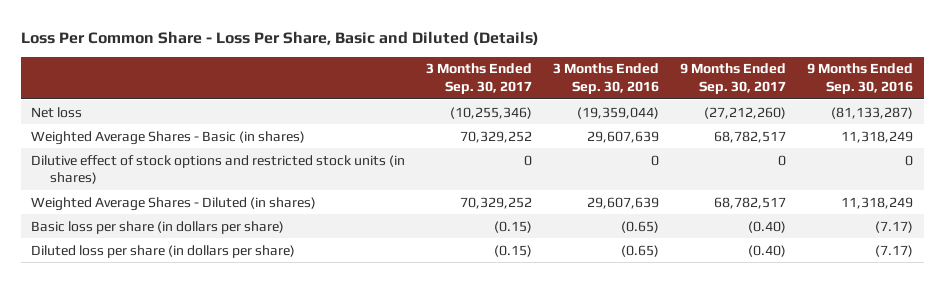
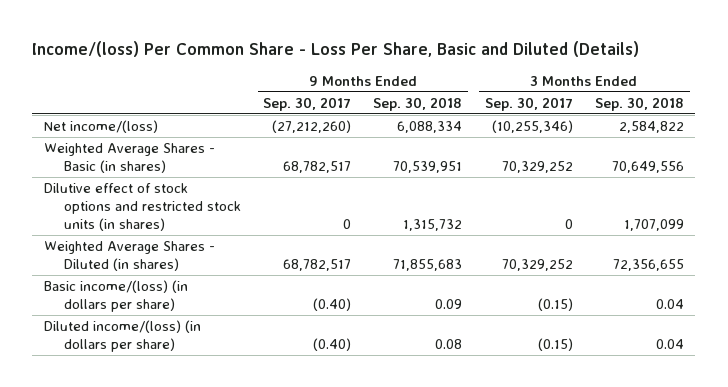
- Loss Per Common Share - Loss Per Share, Basic and Diluted (Details)
+ Income/(loss) Per Common Share - Loss Per Share, Basic and Diluted (Details)
- | 3 Months Ended Sep. 30, 2017 | 3 Months Ended Sep. 30, 2016 | 9 Months Ended Sep. 30, 2017 | 9 Months Ended Sep. 30, 2016
+ | 9 Months Ended Sep. 30, 2017 | 9 Months Ended Sep. 30, 2018 | 3 Months Ended Sep. 30, 2017 | 3 Months Ended Sep. 30, 2018
- Net loss | (10,255,346) | (19,359,044) | (27,212,260) | (81,133,287)
+ Net income/(loss) | (27,212,260) | 6,088,334 | (10,255,346) | 2,584,822
- Basic loss per share (in dollars per share) | (0.15) | (0.65) | (0.40) | (7.17)
- Diluted loss per share (in dollars per share) | (0.15) | (0.65) | (0.40) | (7.17)
+ Basic income/(loss) (in dollars per share) | (0.40) | 0.09 | (0.15) | 0.04
+ Diluted income/(loss) (in dollars per share) | (0.40) | 0.08 | (0.15) | 0.04

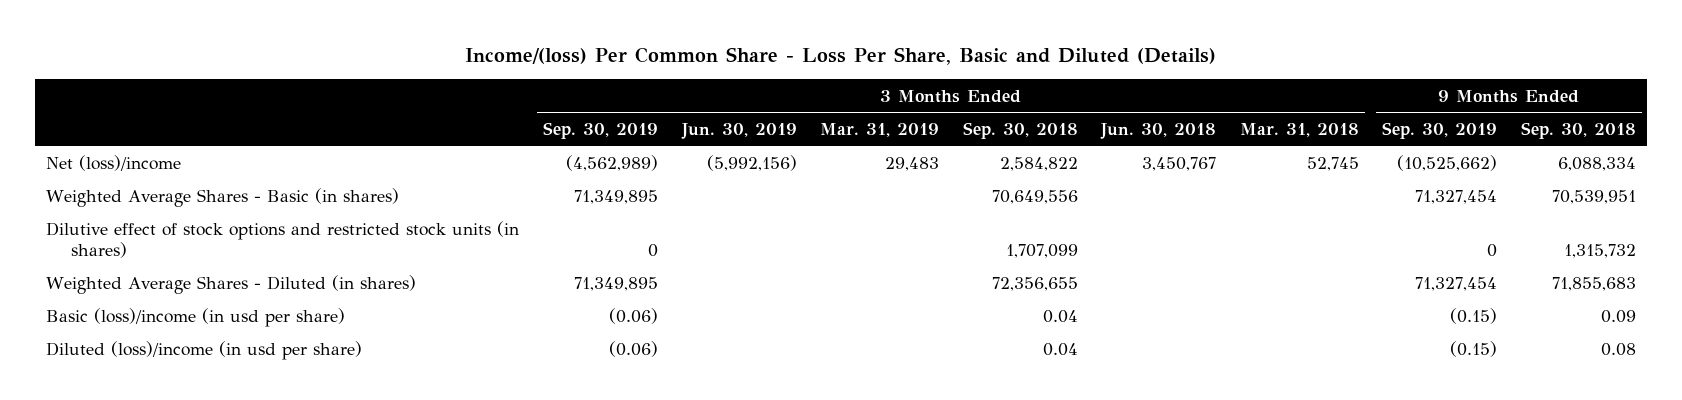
- | 9 Months Ended Sep. 30, 2017 | 9 Months Ended Sep. 30, 2018 | 3 Months Ended Sep. 30, 2017 | 3 Months Ended Sep. 30, 2018
+ | 3 Months Ended Sep. 30, 2019 | 3 Months Ended Jun. 30, 2019 | 3 Months Ended Mar. 31, 2019 | 3 Months Ended Sep. 30, 2018 | 3 Months Ended Jun. 30, 2018 | 3 Months Ended Mar. 31, 2018 | 9 Months Ended Sep. 30, 2019 | 9 Months Ended Sep. 30, 2018
- Net income/(loss) | (27,212,260) | 6,088,334 | (10,255,346) | 2,584,822
+ Net (loss)/income | (4,562,989) | (5,992,156) | 29,483 | 2,584,822 | 3,450,767 | 52,745 | (10,525,662) | 6,088,334
- Basic income/(loss) (in dollars per share) | (0.40) | 0.09 | (0.15) | 0.04
- Diluted income/(loss) (in dollars per share) | (0.40) | 0.08 | (0.15) | 0.04
+ Basic (loss)/income (in usd per share) | (0.06) | | | 0.04 | | | (0.15) | 0.09
+ Diluted (loss)/income (in usd per share) | (0.06) | | | 0.04 | | | (0.15) | 0.08

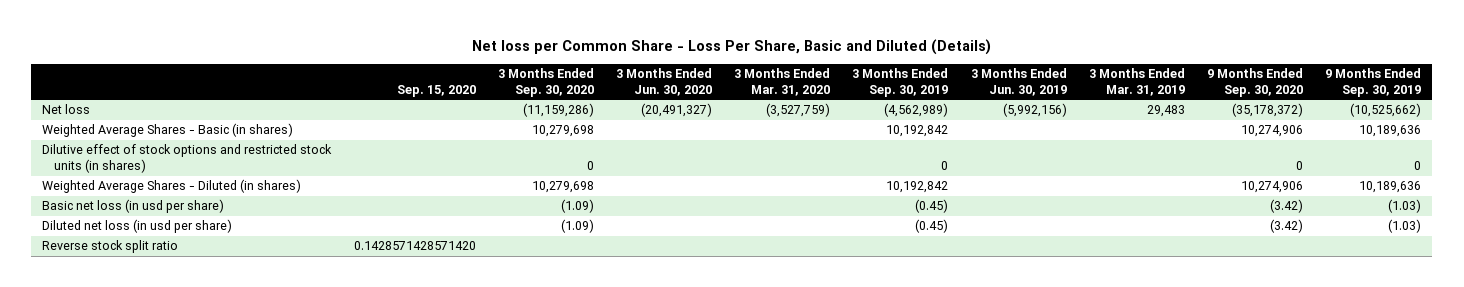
- Income/(loss) Per Common Share - Loss Per Share, Basic and Diluted (Details)
+ Net loss per Common Share - Loss Per Share, Basic and Diluted (Details)
- | 3 Months Ended Sep. 30, 2019 | 3 Months Ended Jun. 30, 2019 | 3 Months Ended Mar. 31, 2019 | 3 Months Ended Sep. 30, 2018 | 3 Months Ended Jun. 30, 2018 | 3 Months Ended Mar. 31, 2018 | 9 Months Ended Sep. 30, 2019 | 9 Months Ended Sep. 30, 2018
+ | Sep. 15, 2020 | 3 Months Ended Sep. 30, 2020 | 3 Months Ended Jun. 30, 2020 | 3 Months Ended Mar. 31, 2020 | 3 Months Ended Sep. 30, 2019 | 3 Months Ended Jun. 30, 2019 | 3 Months Ended Mar. 31, 2019 | 9 Months Ended Sep. 30, 2020 | 9 Months Ended Sep. 30, 2019
- Net (loss)/income | (4,562,989) | (5,992,156) | 29,483 | 2,584,822 | 3,450,767 | 52,745 | (10,525,662) | 6,088,334
- Weighted Average Shares - Basic (in shares) | 71,349,895 | | | 70,649,556 | | | 71,327,454 | 70,539,951
+ Net loss | | (11,159,286) | (20,491,327) | (3,527,759) | (4,562,989) | (5,992,156) | 29,483 | (35,178,372) | (10,525,662)
+ Weighted Average Shares - Basic (in shares) | | 10,279,698 | | | 10,192,842 | | | 10,274,906 | 10,189,636
- Weighted Average Shares - Diluted (in shares) | 71,349,895 | | | 72,356,655 | | | 71,327,454 | 71,855,683
- Basic (loss)/income (in usd per share) | (0.06) | | | 0.04 | | | (0.15) | 0.09
- Diluted (loss)/income (in usd per share) | (0.06) | | | 0.04 | | | (0.15) | 0.08
+ Weighted Average Shares - Diluted (in shares) | | 10,279,698 | | | 10,192,842 | | | 10,274,906 | 10,189,636
+ Basic net loss (in usd per share) | | (1.09) | | | (0.45) | | | (3.42) | (1.03)
+ Diluted net loss (in usd per share) | | (1.09) | | | (0.45) | | | (3.42) | (1.03)
+ Reverse stock split ratio | 0.1428571428571420 | | | | | | | |

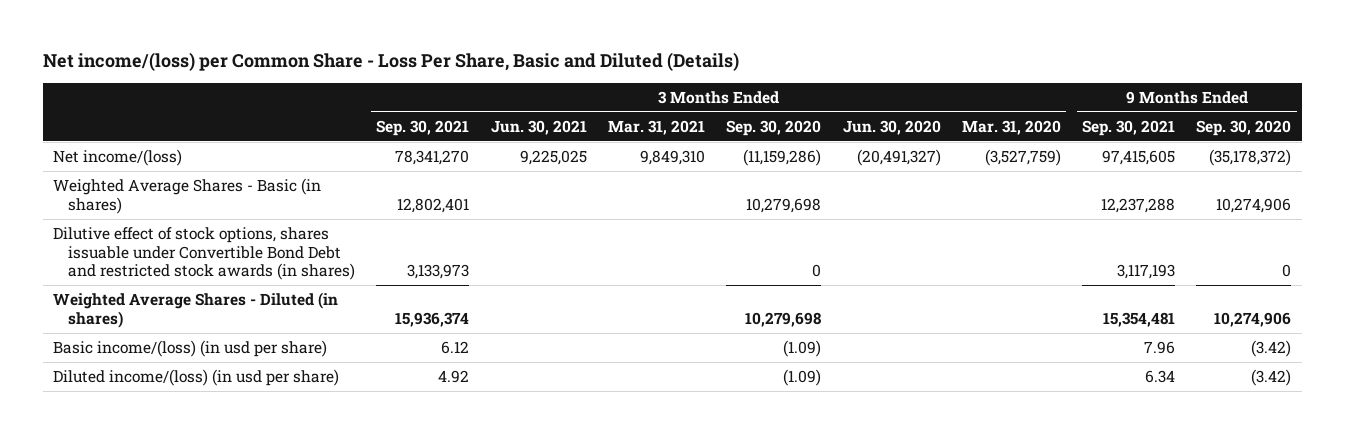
- Net loss per Common Share - Loss Per Share, Basic and Diluted (Details)
+ Net income/(loss) per Common Share - Loss Per Share, Basic and Diluted (Details)
- | Sep. 15, 2020 | 3 Months Ended Sep. 30, 2020 | 3 Months Ended Jun. 30, 2020 | 3 Months Ended Mar. 31, 2020 | 3 Months Ended Sep. 30, 2019 | 3 Months Ended Jun. 30, 2019 | 3 Months Ended Mar. 31, 2019 | 9 Months Ended Sep. 30, 2020 | 9 Months Ended Sep. 30, 2019
+ | 3 Months Ended Sep. 30, 2021 | 3 Months Ended Jun. 30, 2021 | 3 Months Ended Mar. 31, 2021 | 3 Months Ended Sep. 30, 2020 | 3 Months Ended Jun. 30, 2020 | 3 Months Ended Mar. 31, 2020 | 9 Months Ended Sep. 30, 2021 | 9 Months Ended Sep. 30, 2020
- Net loss | | (11,159,286) | (20,491,327) | (3,527,759) | (4,562,989) | (5,992,156) | 29,483 | (35,178,372) | (10,525,662)
+ Net income/(loss) | 78,341,270 | 9,225,025 | 9,849,310 | (11,159,286) | (20,491,327) | (3,527,759) | 97,415,605 | (35,178,372)
- Dilutive effect of stock options and restricted stock units (in shares) | | 0 | | | 0 | | | 0 | 0
+ Dilutive effect of stock options, shares issuable under Convertible Bond Debt and restricted stock awards (in shares) | 3,133,973 | | | 0 | | | 3,117,193 | 0
- Basic net loss (in usd per share) | | (1.09) | | | (0.45) | | | (3.42) | (1.03)
- Diluted net loss (in usd per share) | | (1.09) | | | (0.45) | | | (3.42) | (1.03)
- Reverse stock split ratio | 0.1428571428571420 | | | | | | | |
+ Basic income/(loss) (in usd per share) | 6.12 | | | (1.09) | | | 7.96 | (3.42)
+ Diluted income/(loss) (in usd per share) | 4.92 | | | (1.09) | | | 6.34 | (3.42)

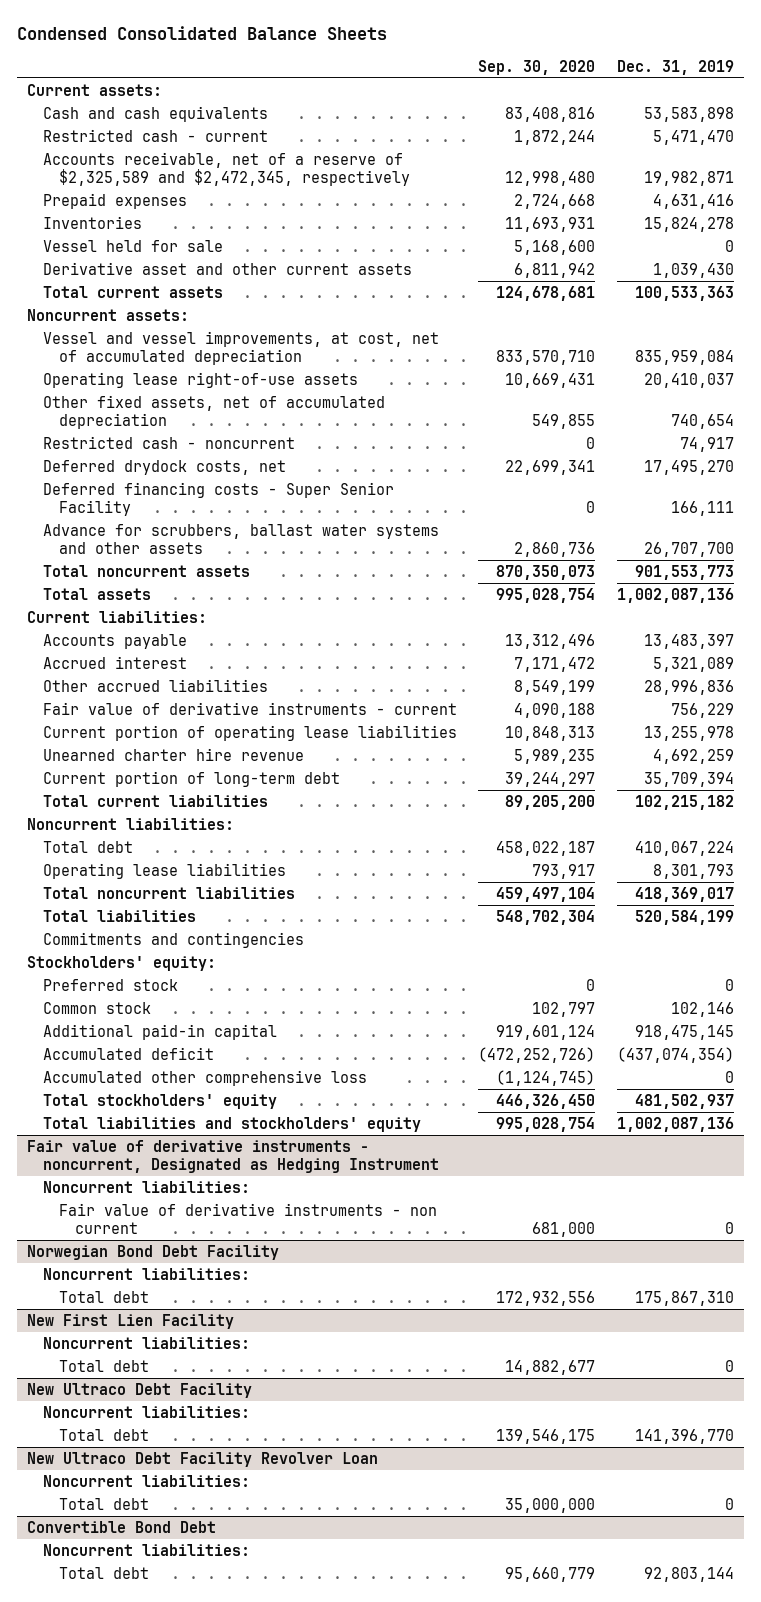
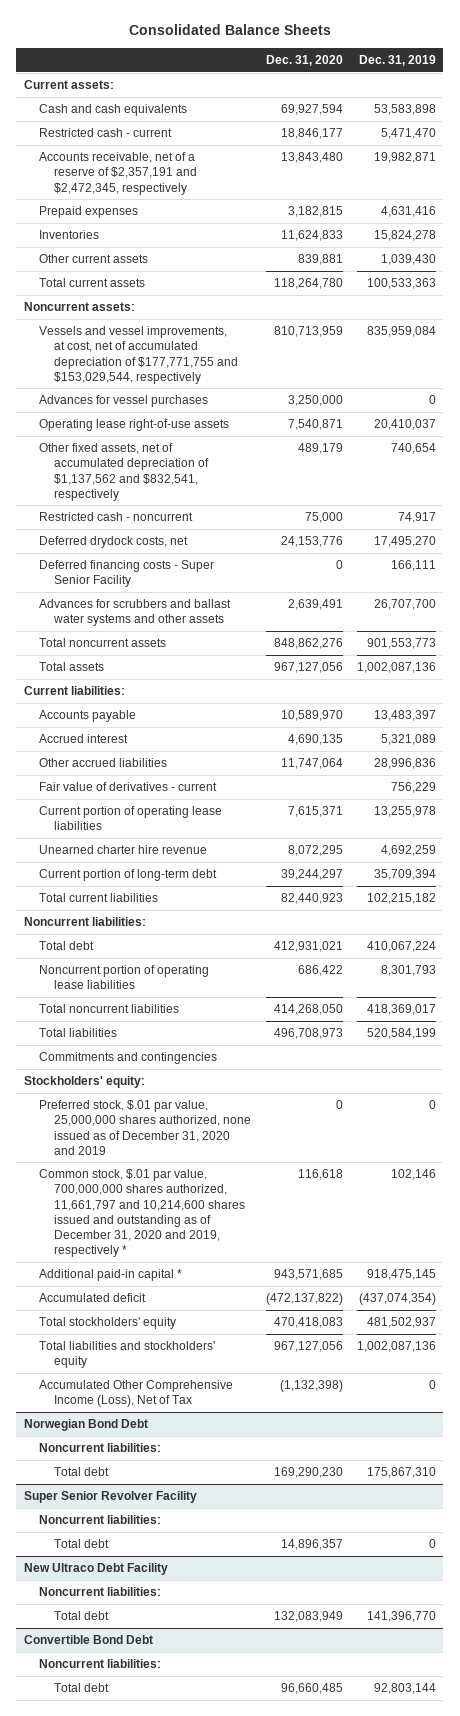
- Condensed Consolidated Balance Sheets
+ Consolidated Balance Sheets
- | Sep. 30, 2020 | Dec. 31, 2019
+ | Dec. 31, 2020 | Dec. 31, 2019
- Accounts receivable, net of a reserve of $2,325,589 and $2,472,345, respectively | 12,998,480 | 19,982,871
+ Accounts receivable, net of a reserve of $2,357,191 and $2,472,345, respectively | 13,843,480 | 19,982,871
- Vessel held for sale | 5,168,600 | 0
- Derivative asset and other current assets | 6,811,942 | 1,039,430
+ Other current assets | 839,881 | 1,039,430
- Vessel and vessel improvements, at cost, net of accumulated depreciation | 833,570,710 | 835,959,084
+ Vessels and vessel improvements, at cost, net of accumulated depreciation of $177,771,755 and $153,029,544, respectively | 810,713,959 | 835,959,084
+ Advances for vessel purchases | 3,250,000 | 0
- Other fixed assets, net of accumulated depreciation | 549,855 | 740,654
+ Other fixed assets, net of accumulated depreciation of $1,137,562 and $832,541, respectively | 489,179 | 740,654
- Advance for scrubbers, ballast water systems and other assets | 2,860,736 | 26,707,700
+ Advances for scrubbers and ballast water systems and other assets | 2,639,491 | 26,707,700
- Fair value of derivative instruments - current | 4,090,188 | 756,229
+ Fair value of derivatives - current | | 756,229
- Operating lease liabilities | 793,917 | 8,301,793
+ Noncurrent portion of operating lease liabilities | 686,422 | 8,301,793
- Preferred stock | 0 | 0
- Common stock | 102,797 | 102,146
- Additional paid-in capital | 919,601,124 | 918,475,145
+ Preferred stock, $.01 par value, 25,000,000 shares authorized, none issued as of December 31, 2020 and 2019 | 0 | 0
+ Common stock, $.01 par value, 700,000,000 shares authorized, 11,661,797 and 10,214,600 shares issued and outstanding as of December 31, 2020 and 2019, respectively * | 116,618 | 102,146
+ Additional paid-in capital * | 943,571,685 | 918,475,145
- Accumulated other comprehensive loss | (1,124,745) | 0
- Fair value of derivative instruments - noncurrent, Designated as Hedging Instrument
- Noncurrent liabilities:
- Fair value of derivative instruments - non current | 681,000 | 0
- Norwegian Bond Debt Facility
+ Accumulated Other Comprehensive Income (Loss), Net of Tax | (1,132,398) | 0
+ Norwegian Bond Debt
- New First Lien Facility
+ Super Senior Revolver Facility
- New Ultraco Debt Facility Revolver Loan
- Noncurrent liabilities:
- Total debt | 35,000,000 | 0

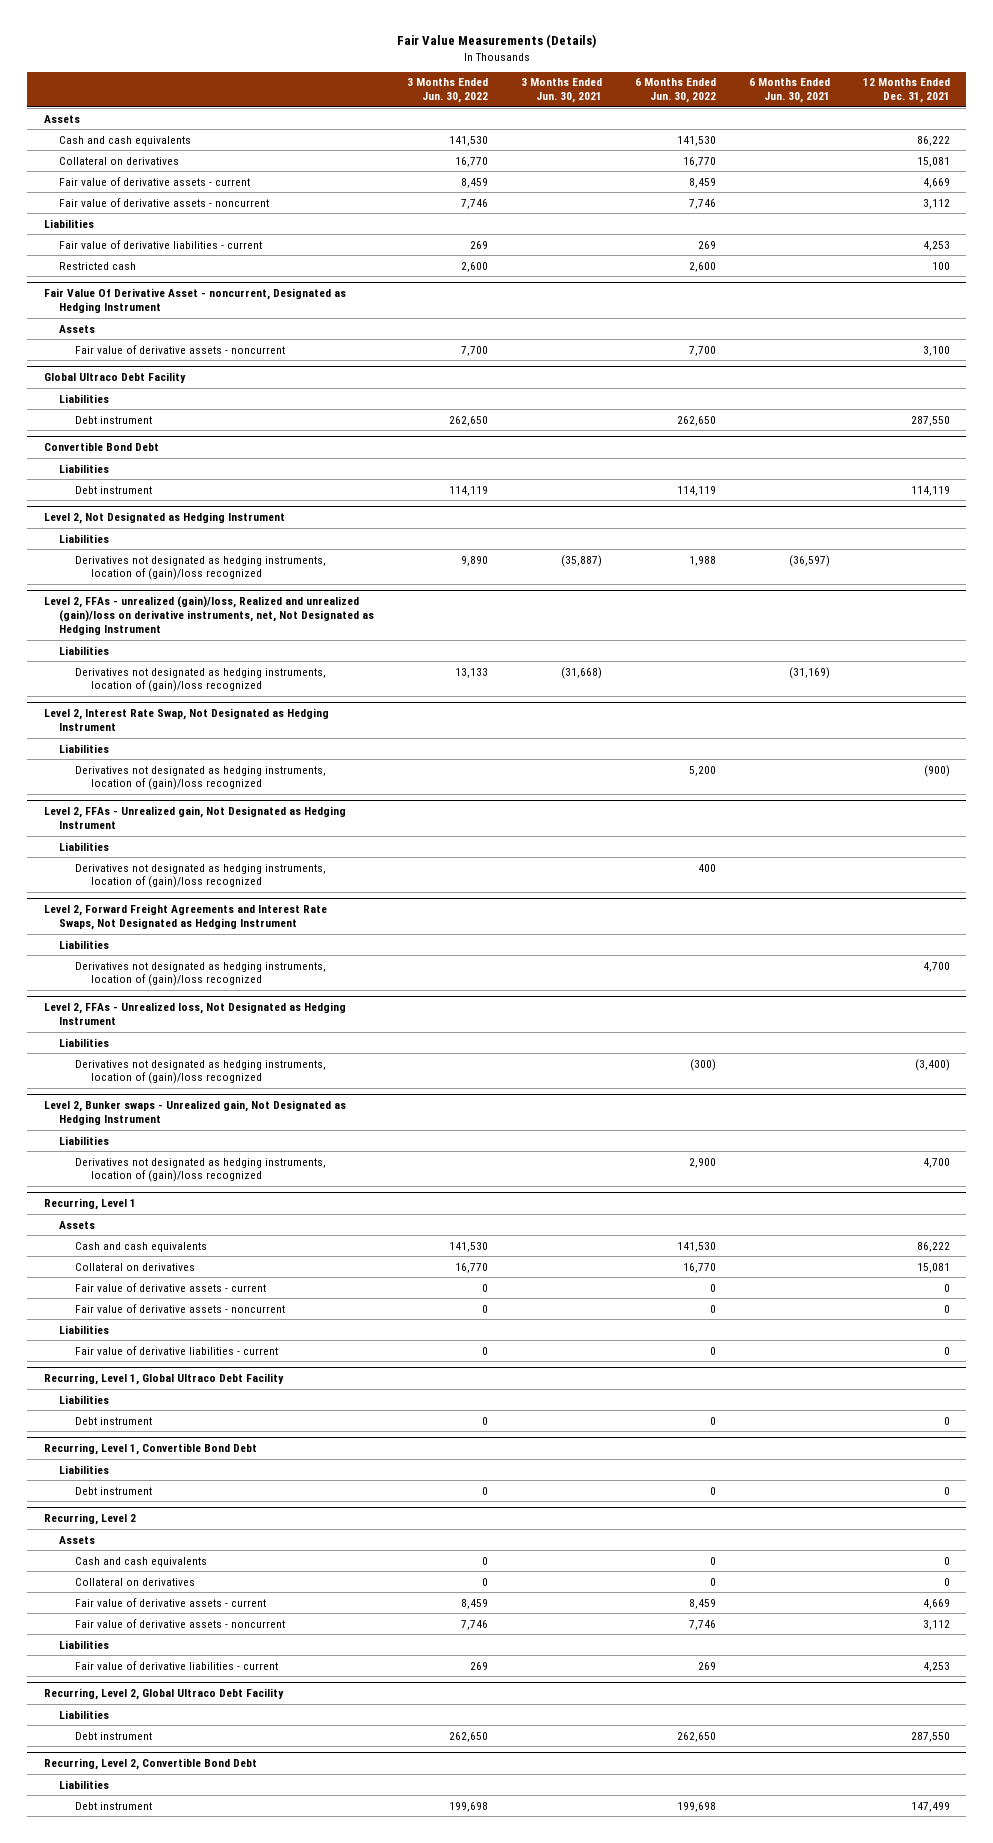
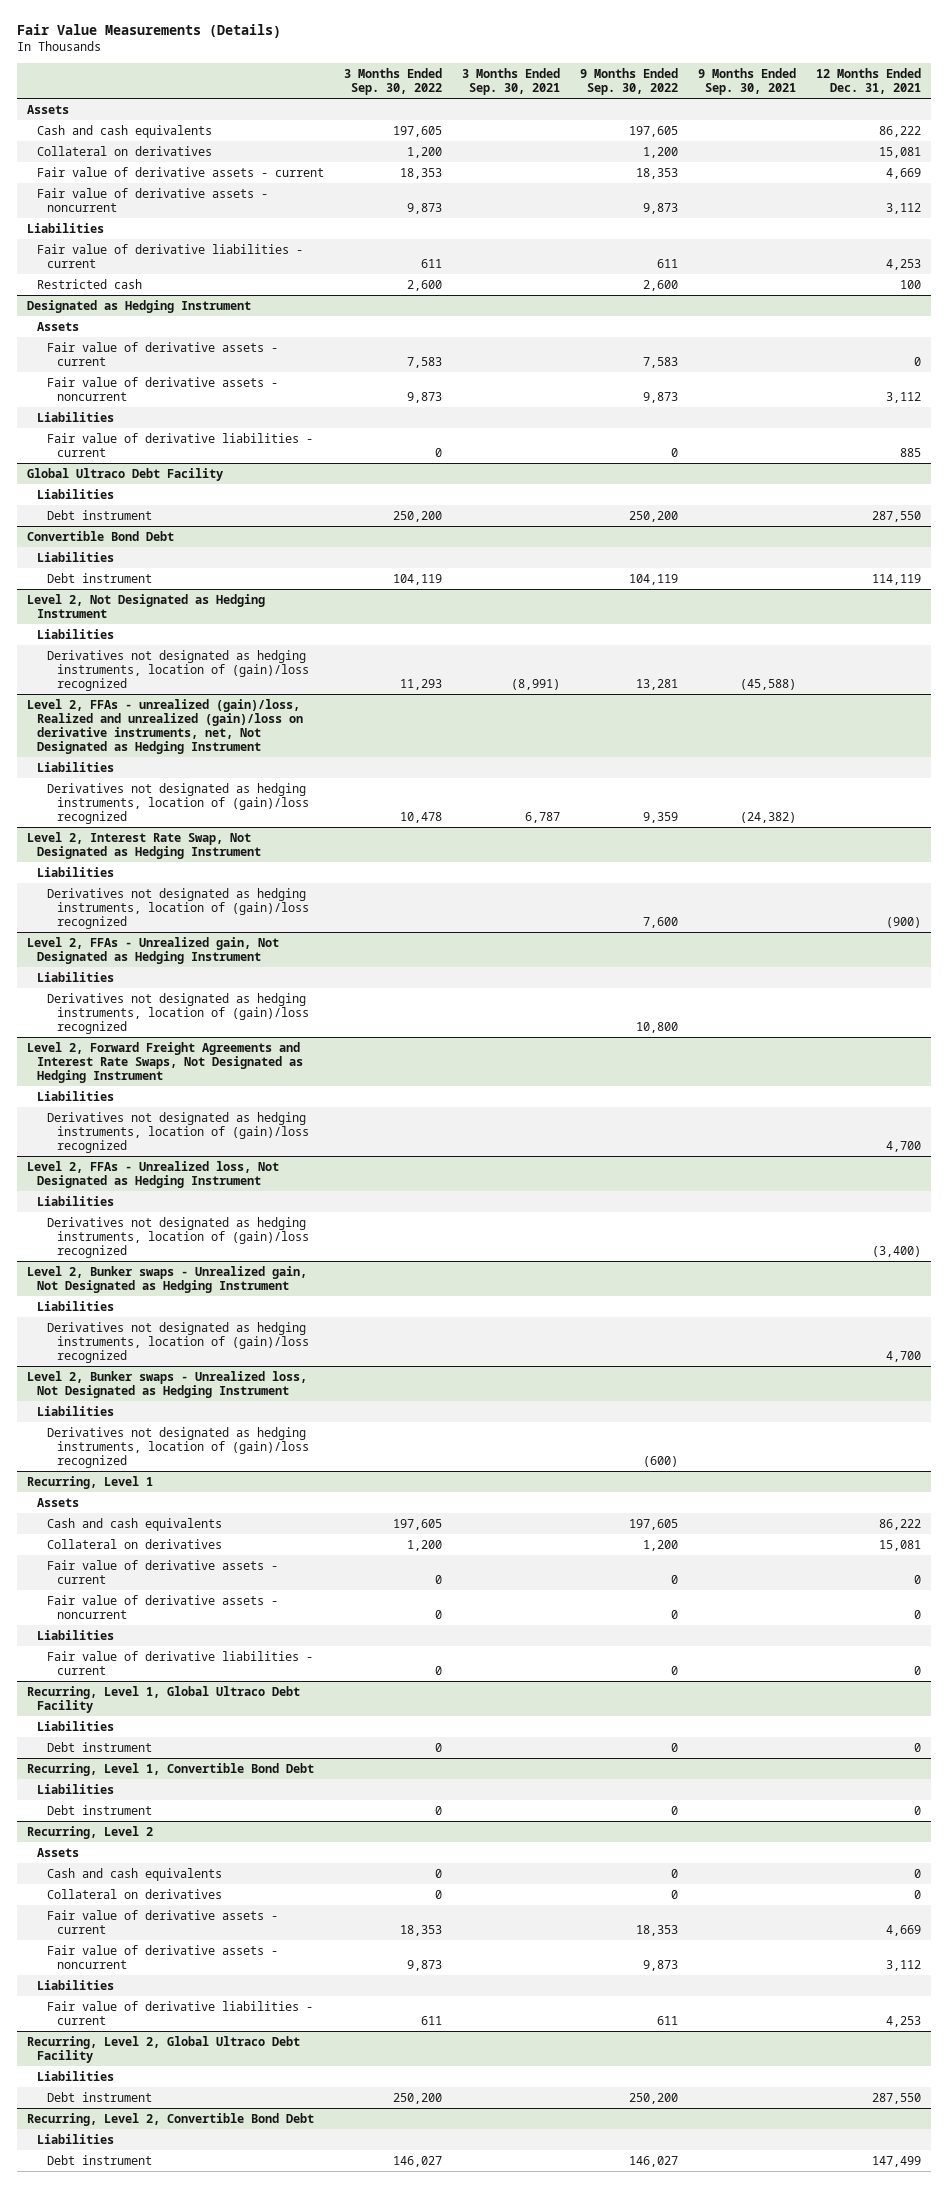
- | 3 Months Ended Jun. 30, 2022 | 3 Months Ended Jun. 30, 2021 | 6 Months Ended Jun. 30, 2022 | 6 Months Ended Jun. 30, 2021 | 12 Months Ended Dec. 31, 2021
+ | 3 Months Ended Sep. 30, 2022 | 3 Months Ended Sep. 30, 2021 | 9 Months Ended Sep. 30, 2022 | 9 Months Ended Sep. 30, 2021 | 12 Months Ended Dec. 31, 2021
- Fair Value Of Derivative Asset - noncurrent, Designated as Hedging Instrument
+ Designated as Hedging Instrument
- Fair value of derivative assets - noncurrent | 7,700 | | 7,700 | | 3,100
+ Fair value of derivative assets - current | 7,583 | | 7,583 | | 0
+ Fair value of derivative assets - noncurrent | 9,873 | | 9,873 | | 3,112
+ Liabilities
+ Fair value of derivative liabilities - current | 0 | | 0 | | 885
+ Level 2, Bunker swaps - Unrealized loss, Not Designated as Hedging Instrument
+ Liabilities
+ Derivatives not designated as hedging instruments, location of (gain)/loss recognized | | | (600) | |

